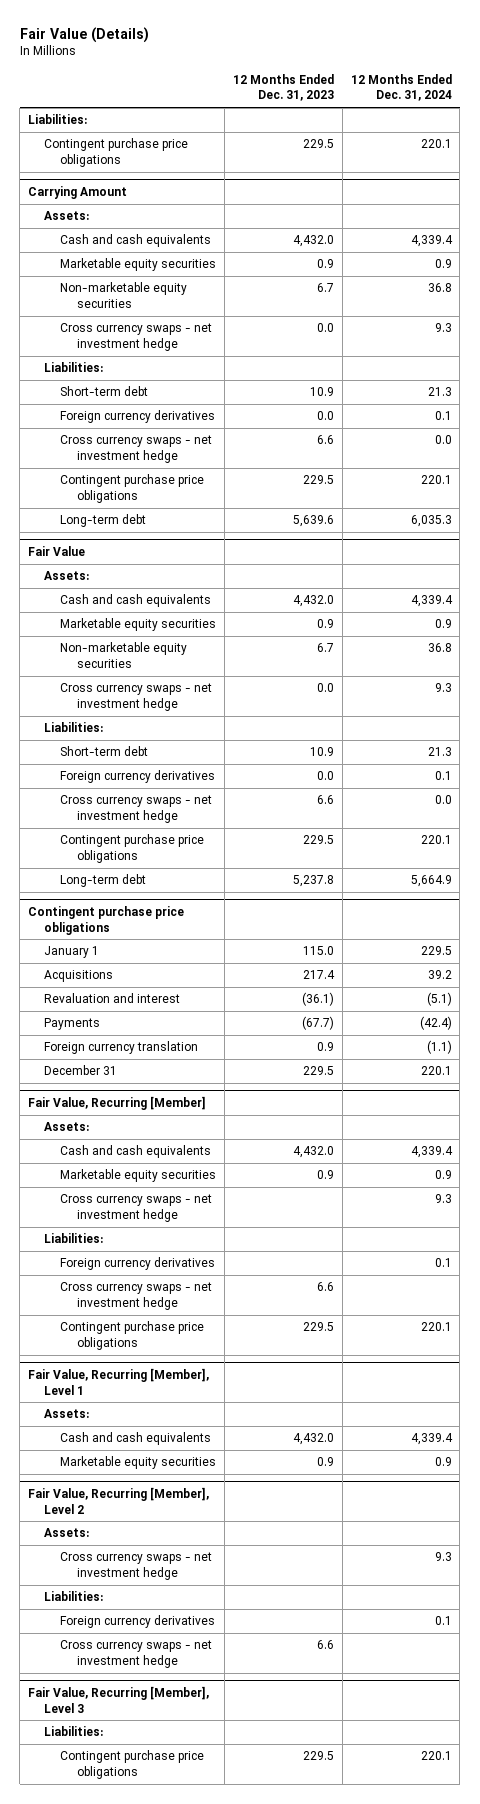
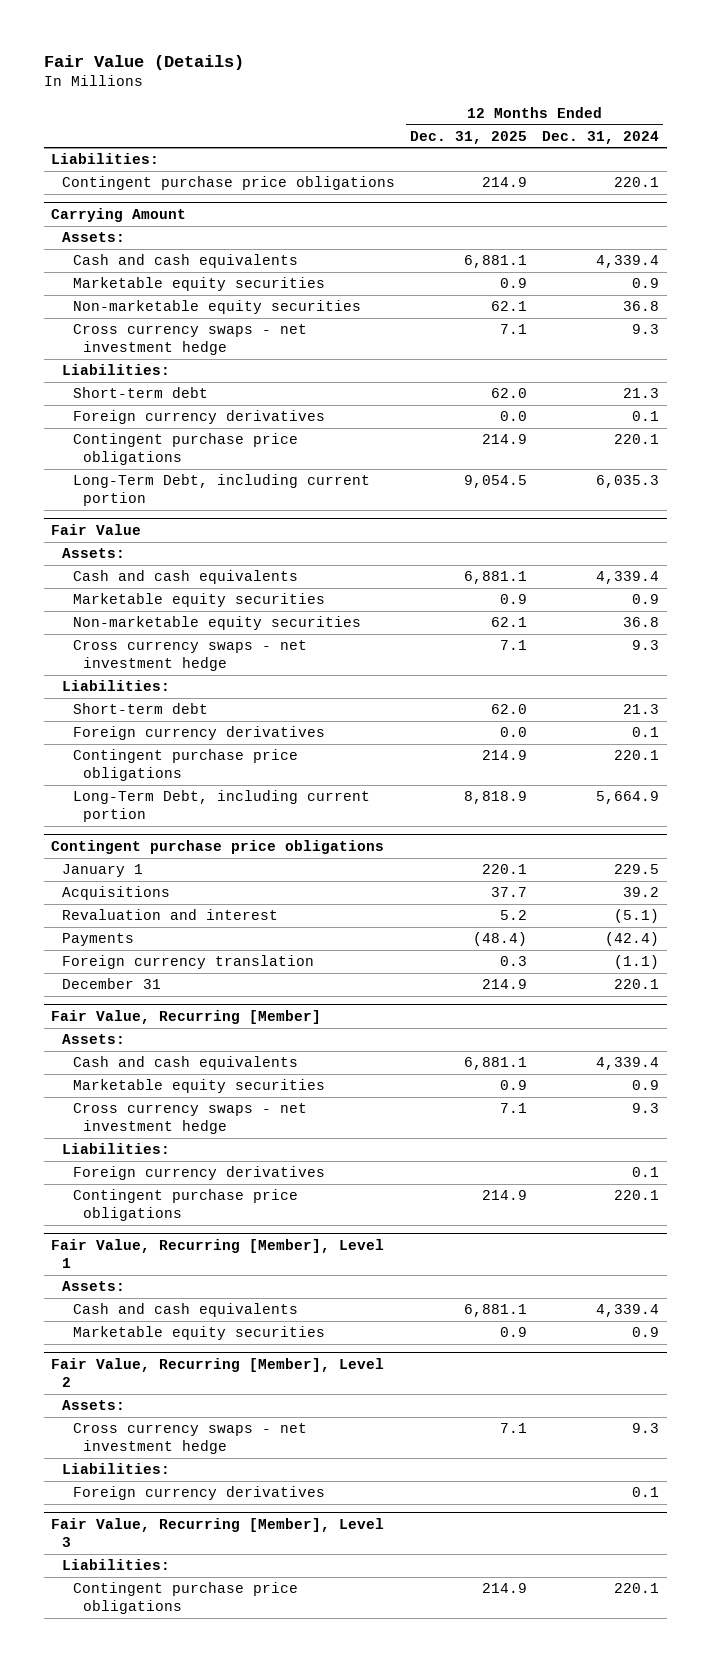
- | 12 Months Ended Dec. 31, 2023 | 12 Months Ended Dec. 31, 2024
+ | 12 Months Ended Dec. 31, 2025 | 12 Months Ended Dec. 31, 2024
@ Carrying Amount
- Cross currency swaps - net investment hedge | 6.6 | 0.0
- Long-term debt | 5,639.6 | 6,035.3
+ Long-Term Debt, including current portion | 9,054.5 | 6,035.3
@ Fair Value
- Cross currency swaps - net investment hedge | 6.6 | 0.0
- Long-term debt | 5,237.8 | 5,664.9
+ Long-Term Debt, including current portion | 8,818.9 | 5,664.9
@ Fair Value, Recurring [Member]
- Cross currency swaps - net investment hedge | 6.6 |
@ Fair Value, Recurring [Member], Level 2
- Cross currency swaps - net investment hedge | 6.6 |

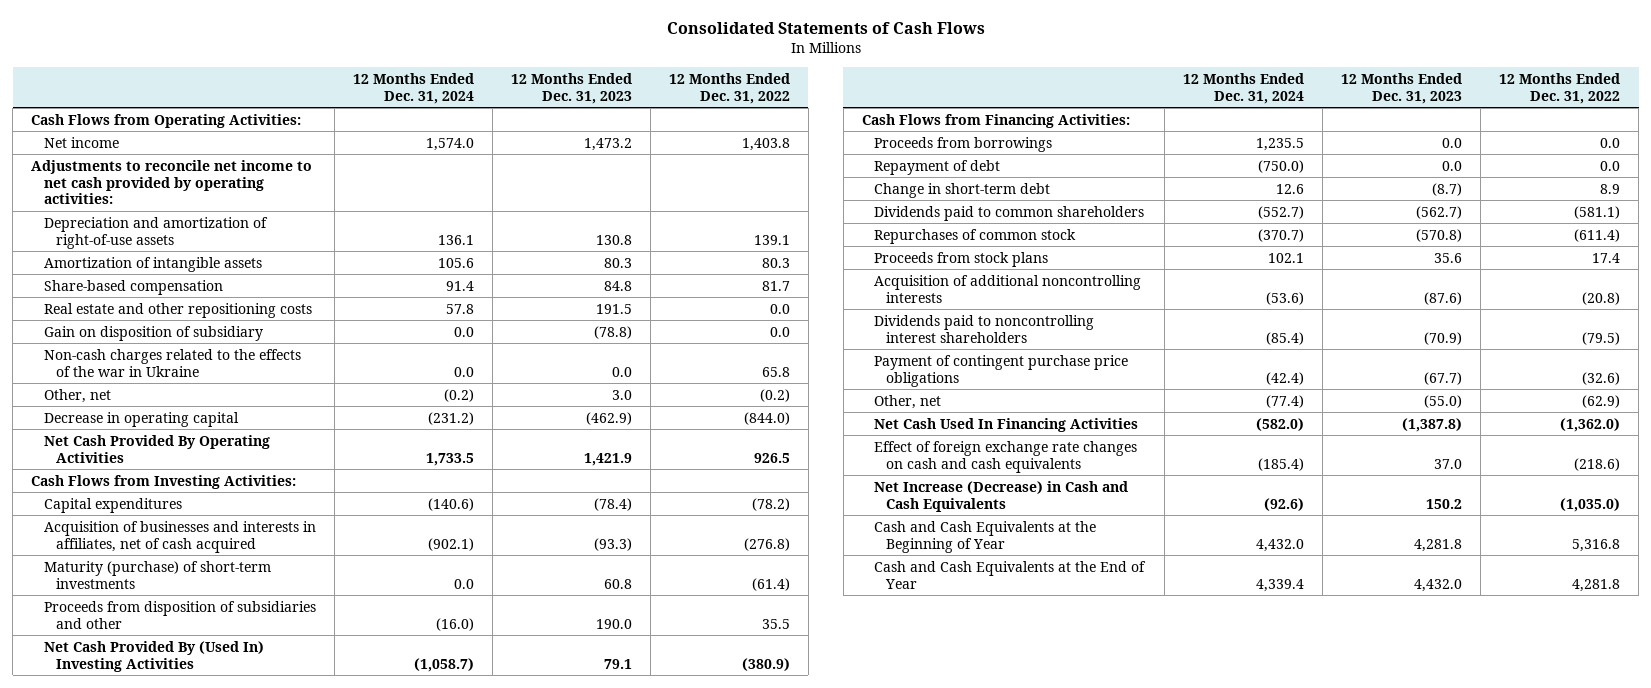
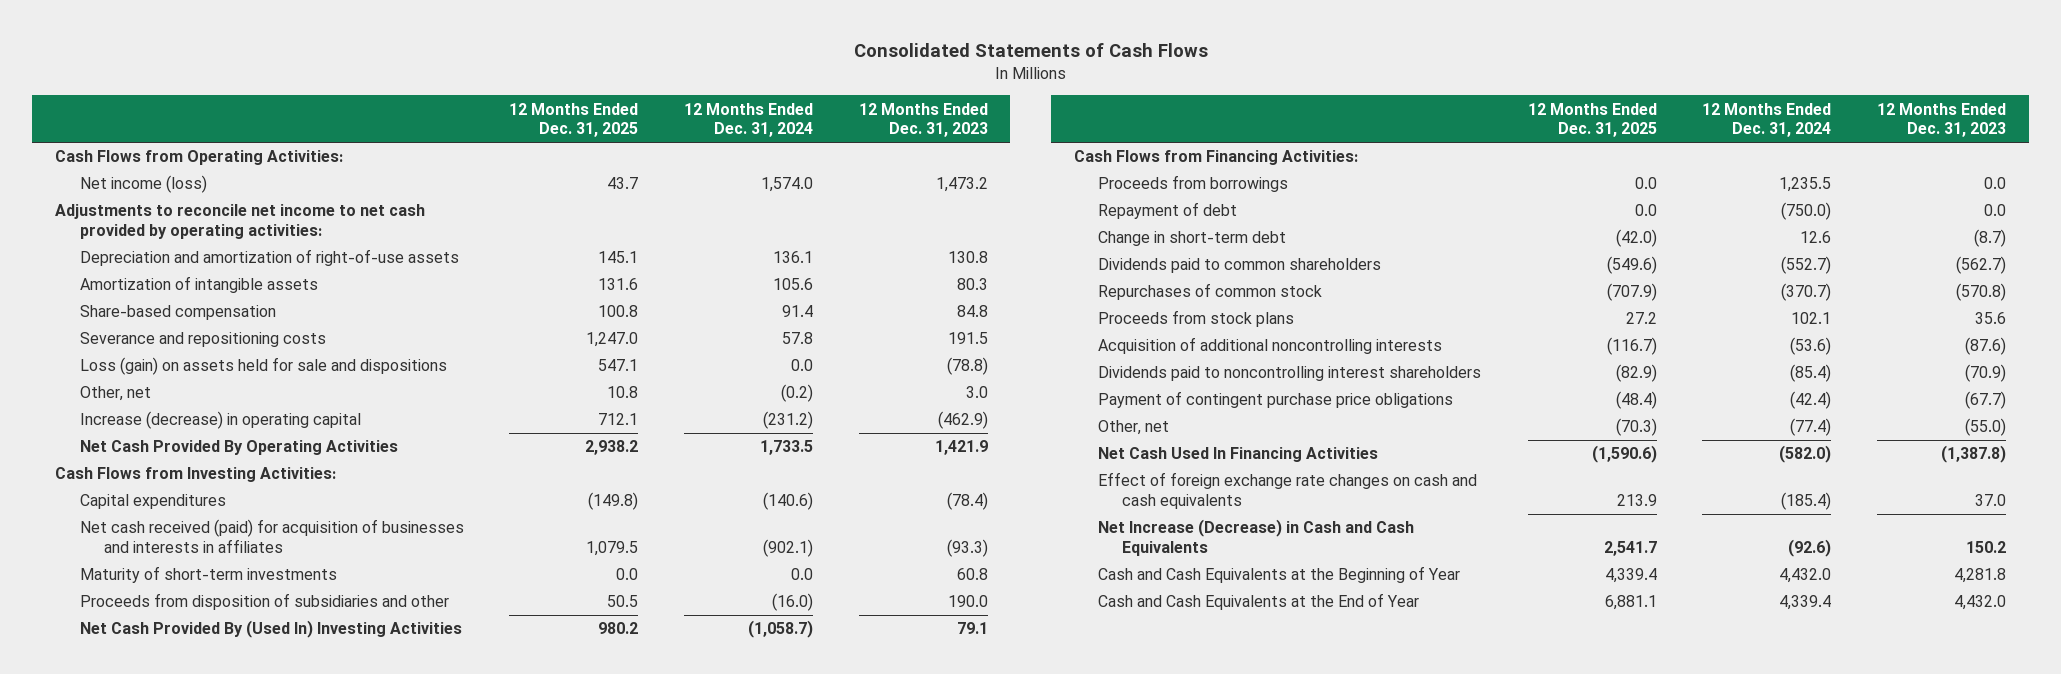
- | 12 Months Ended Dec. 31, 2024 | 12 Months Ended Dec. 31, 2023 | 12 Months Ended Dec. 31, 2022
+ | 12 Months Ended Dec. 31, 2025 | 12 Months Ended Dec. 31, 2024 | 12 Months Ended Dec. 31, 2023
- Net income | 1,574.0 | 1,473.2 | 1,403.8
+ Net income (loss) | 43.7 | 1,574.0 | 1,473.2
- Real estate and other repositioning costs | 57.8 | 191.5 | 0.0
- Gain on disposition of subsidiary | 0.0 | (78.8) | 0.0
- Non-cash charges related to the effects of the war in Ukraine | 0.0 | 0.0 | 65.8
+ Severance and repositioning costs | 1,247.0 | 57.8 | 191.5
+ Loss (gain) on assets held for sale and dispositions | 547.1 | 0.0 | (78.8)
- Decrease in operating capital | (231.2) | (462.9) | (844.0)
+ Increase (decrease) in operating capital | 712.1 | (231.2) | (462.9)
- Acquisition of businesses and interests in affiliates, net of cash acquired | (902.1) | (93.3) | (276.8)
- Maturity (purchase) of short-term investments | 0.0 | 60.8 | (61.4)
+ Net cash received (paid) for acquisition of businesses and interests in affiliates | 1,079.5 | (902.1) | (93.3)
+ Maturity of short-term investments | 0.0 | 0.0 | 60.8

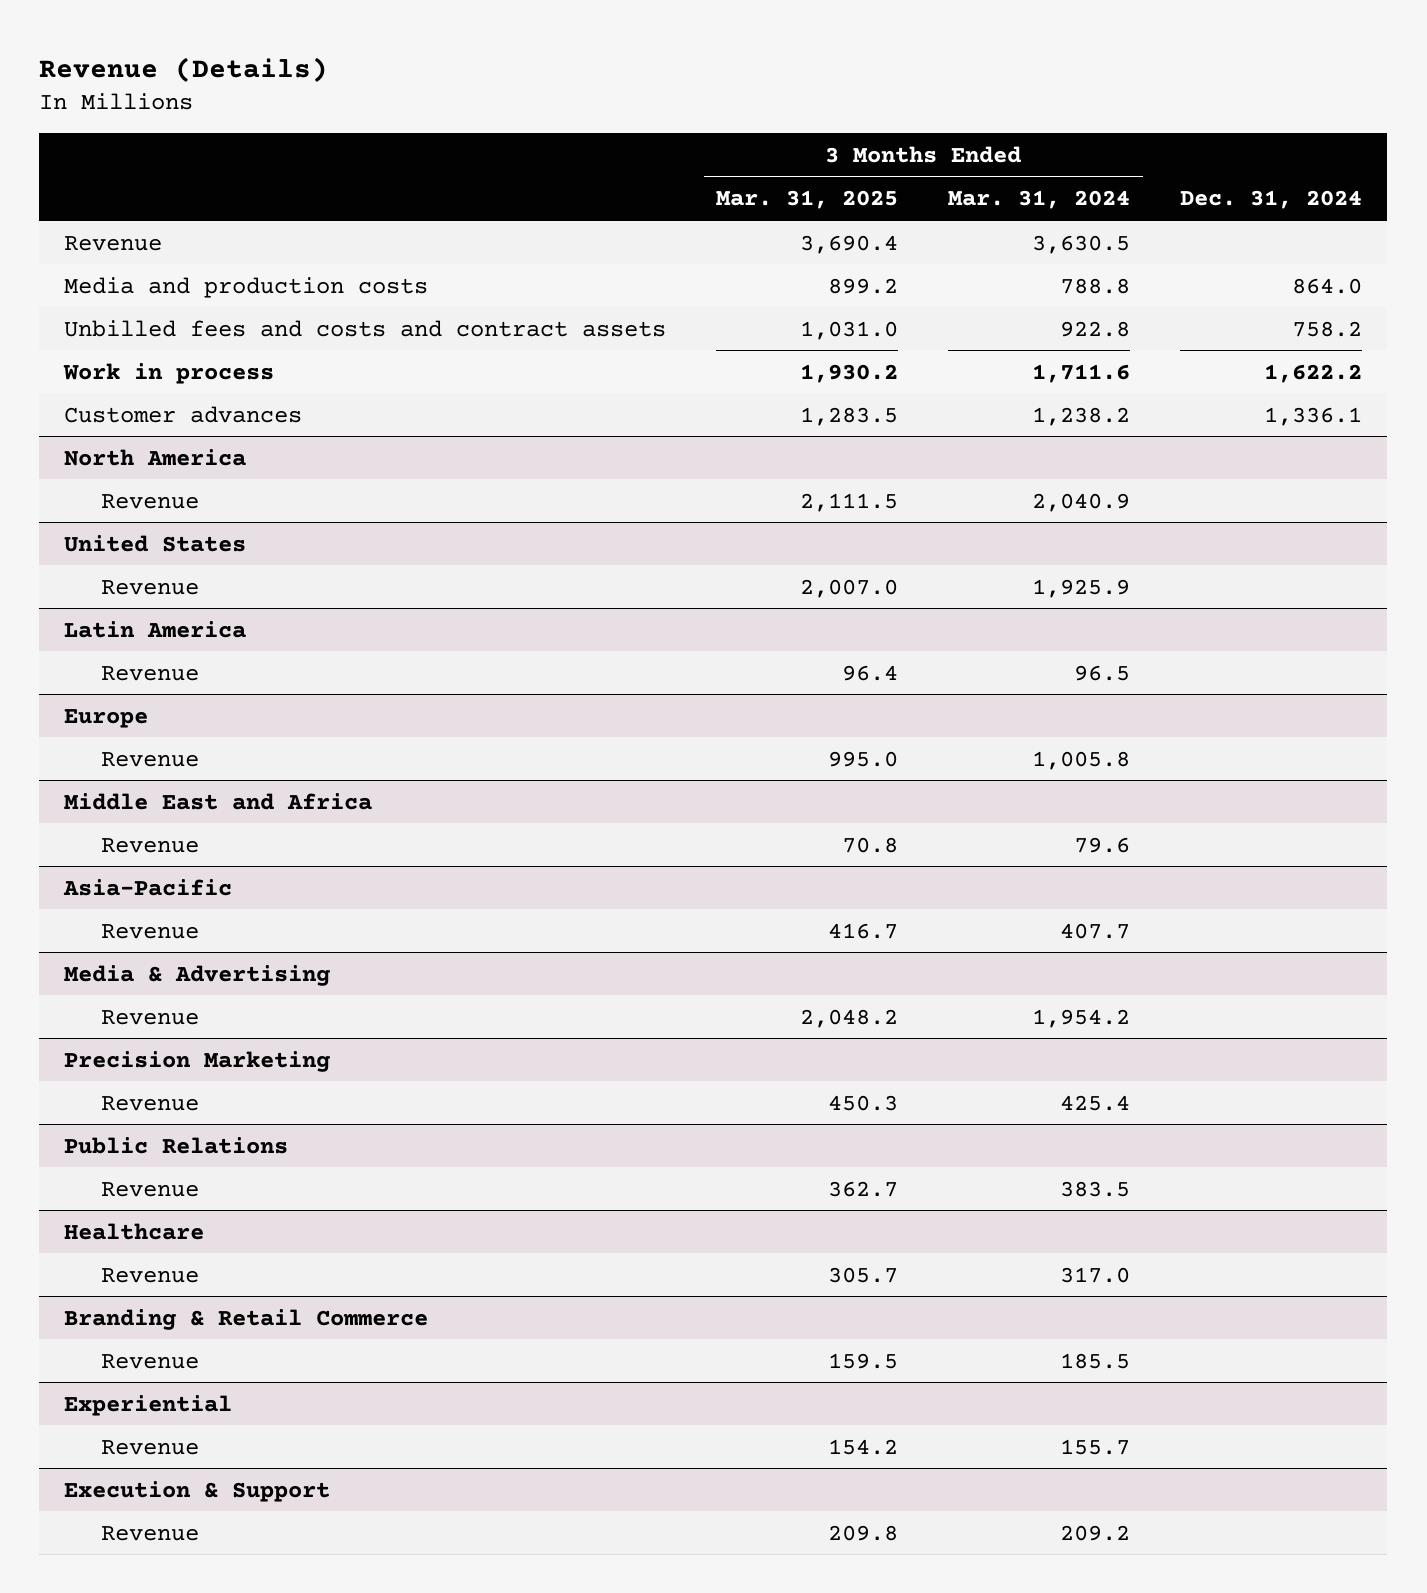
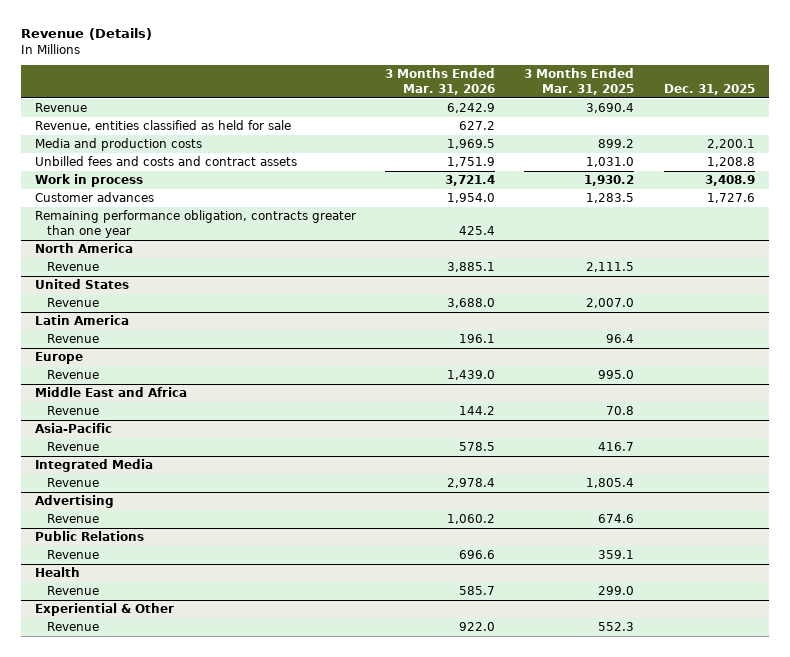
- | 3 Months Ended Mar. 31, 2025 | 3 Months Ended Mar. 31, 2024 | Dec. 31, 2024
+ | 3 Months Ended Mar. 31, 2026 | 3 Months Ended Mar. 31, 2025 | Dec. 31, 2025
+ Revenue, entities classified as held for sale | 627.2 | |
+ Remaining performance obligation, contracts greater than one year | 425.4 | |
- Media & Advertising
- Revenue | 2,048.2 | 1,954.2 |
- Precision Marketing
- Revenue | 450.3 | 425.4 |
+ Integrated Media
+ Revenue | 2,978.4 | 1,805.4 |
+ Advertising
+ Revenue | 1,060.2 | 674.6 |
@ Public Relations
- Revenue | 362.7 | 383.5 |
- Healthcare
- Revenue | 305.7 | 317.0 |
- Branding & Retail Commerce
- Revenue | 159.5 | 185.5 |
- Experiential
- Revenue | 154.2 | 155.7 |
- Execution & Support
- Revenue | 209.8 | 209.2 |
@ Public Relations
+ Revenue | 696.6 | 359.1 |
+ Health
+ Revenue | 585.7 | 299.0 |
+ Experiential & Other
+ Revenue | 922.0 | 552.3 |

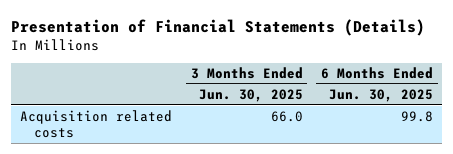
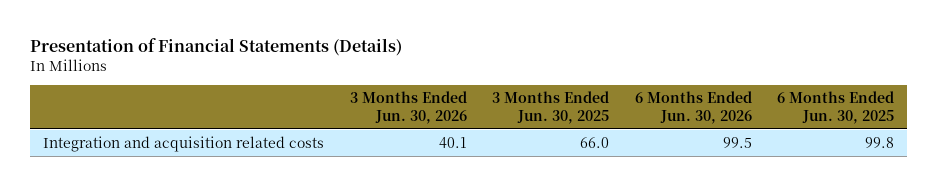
- | 3 Months Ended Jun. 30, 2025 | 6 Months Ended Jun. 30, 2025
+ | 3 Months Ended Jun. 30, 2026 | 3 Months Ended Jun. 30, 2025 | 6 Months Ended Jun. 30, 2026 | 6 Months Ended Jun. 30, 2025
- Acquisition related costs | 66.0 | 99.8
+ Integration and acquisition related costs | 40.1 | 66.0 | 99.5 | 99.8

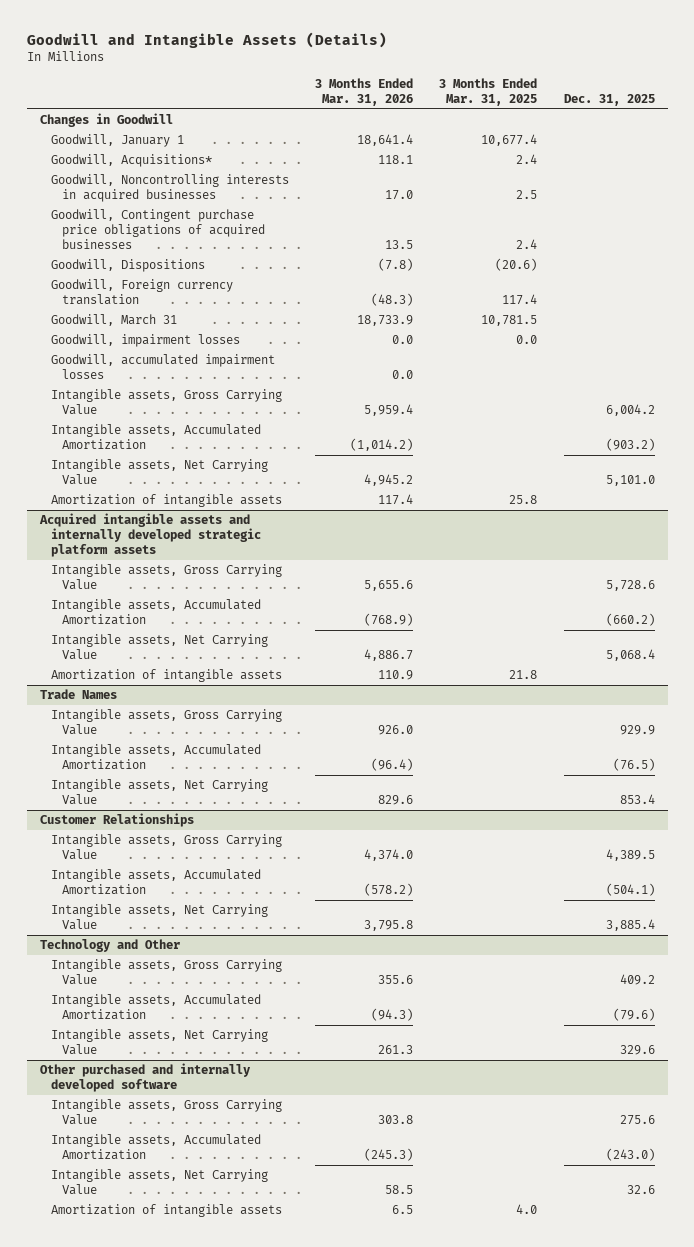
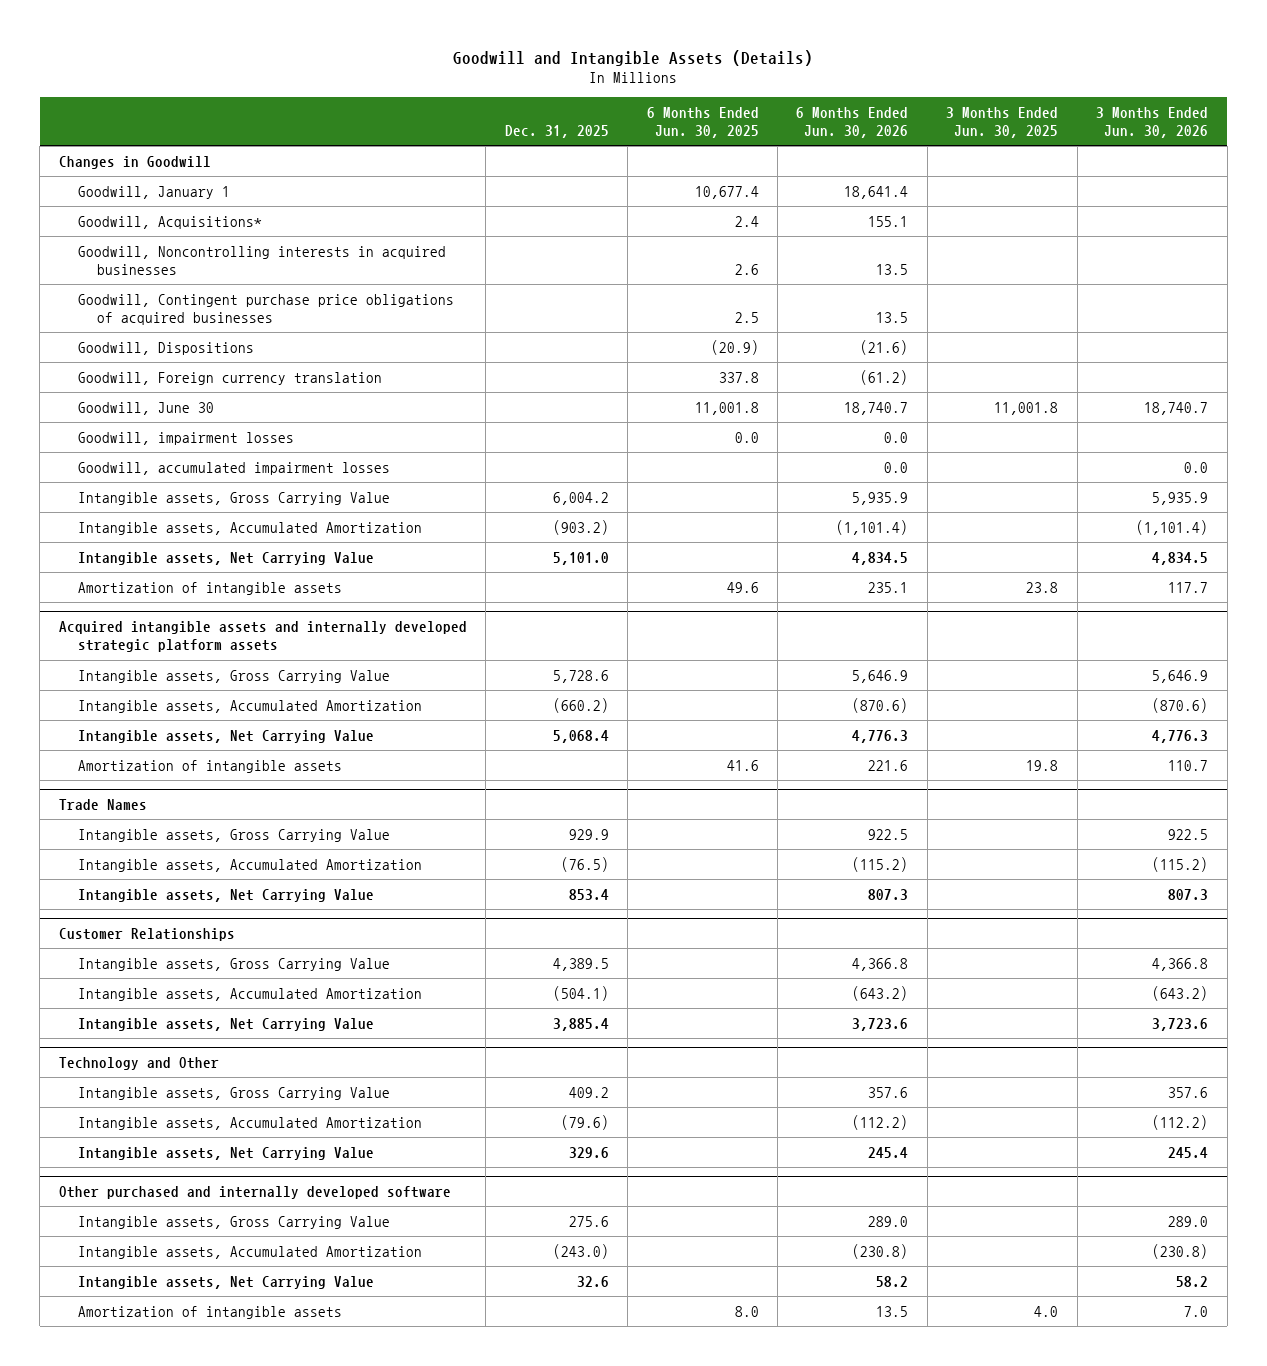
- | 3 Months Ended Mar. 31, 2026 | 3 Months Ended Mar. 31, 2025 | Dec. 31, 2025
+ | Dec. 31, 2025 | 6 Months Ended Jun. 30, 2025 | 6 Months Ended Jun. 30, 2026 | 3 Months Ended Jun. 30, 2025 | 3 Months Ended Jun. 30, 2026
- Goodwill, March 31 | 18,733.9 | 10,781.5 |
+ Goodwill, June 30 | | 11,001.8 | 18,740.7 | 11,001.8 | 18,740.7

